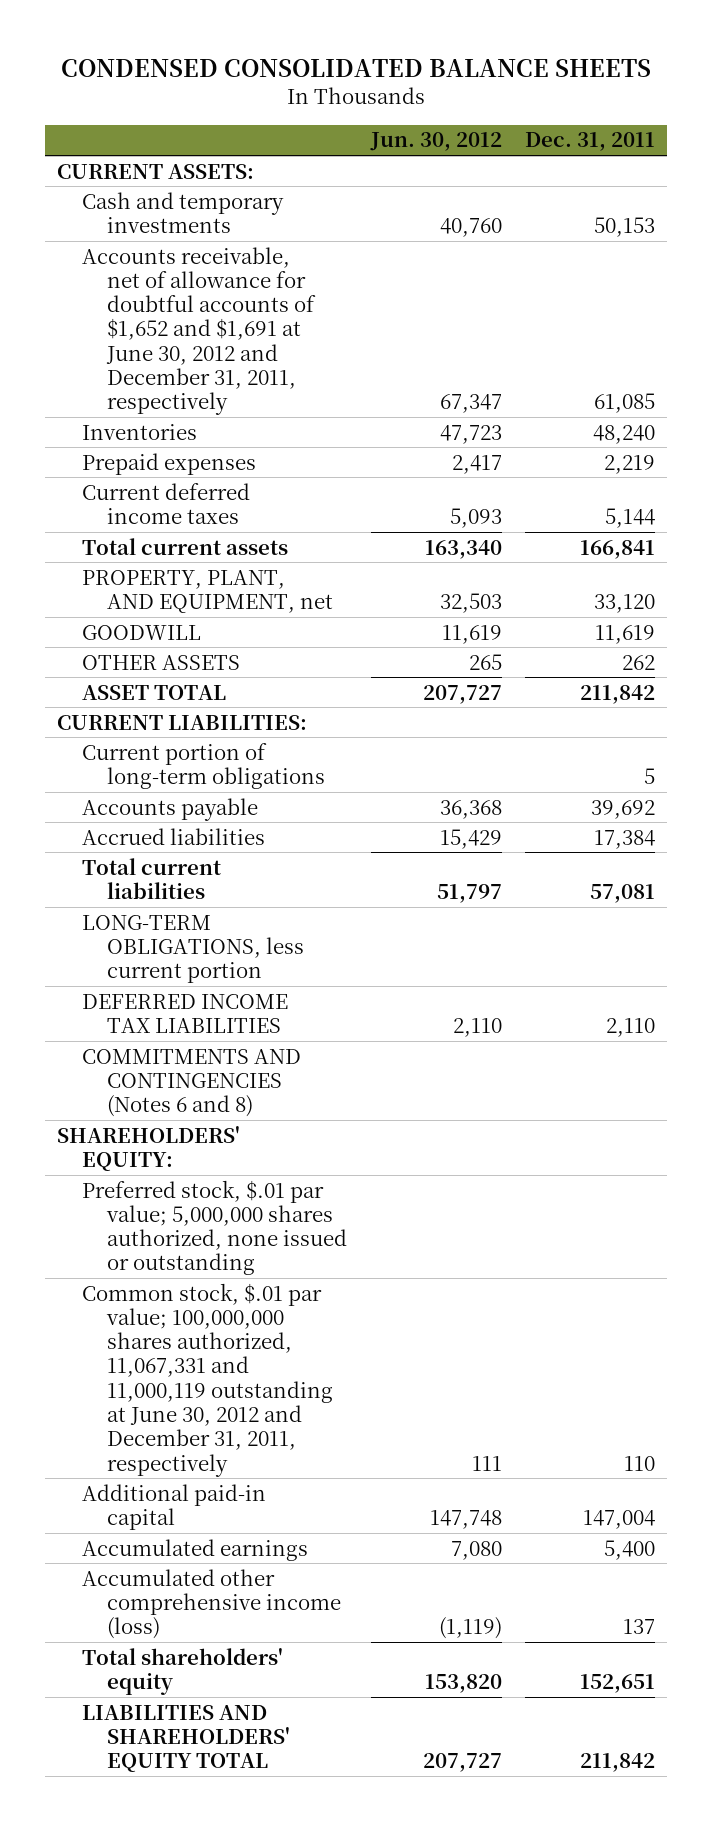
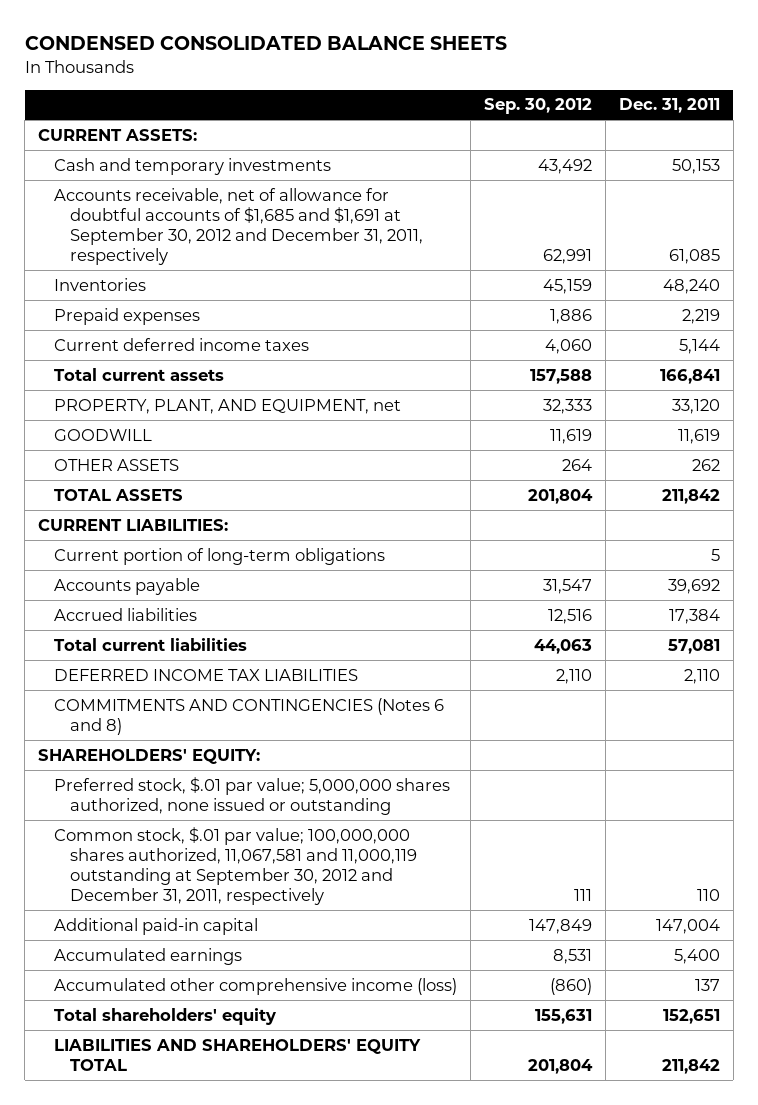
- | Jun. 30, 2012 | Dec. 31, 2011
+ | Sep. 30, 2012 | Dec. 31, 2011
- Accounts receivable, net of allowance for doubtful accounts of $1,652 and $1,691 at June 30, 2012 and December 31, 2011, respectively | 67,347 | 61,085
+ Accounts receivable, net of allowance for doubtful accounts of $1,685 and $1,691 at September 30, 2012 and December 31, 2011, respectively | 62,991 | 61,085
- ASSET TOTAL | 207,727 | 211,842
+ TOTAL ASSETS | 201,804 | 211,842
- LONG-TERM OBLIGATIONS, less current portion
- Common stock, $.01 par value; 100,000,000 shares authorized, 11,067,331 and 11,000,119 outstanding at June 30, 2012 and December 31, 2011, respectively | 111 | 110
+ Common stock, $.01 par value; 100,000,000 shares authorized, 11,067,581 and 11,000,119 outstanding at September 30, 2012 and December 31, 2011, respectively | 111 | 110

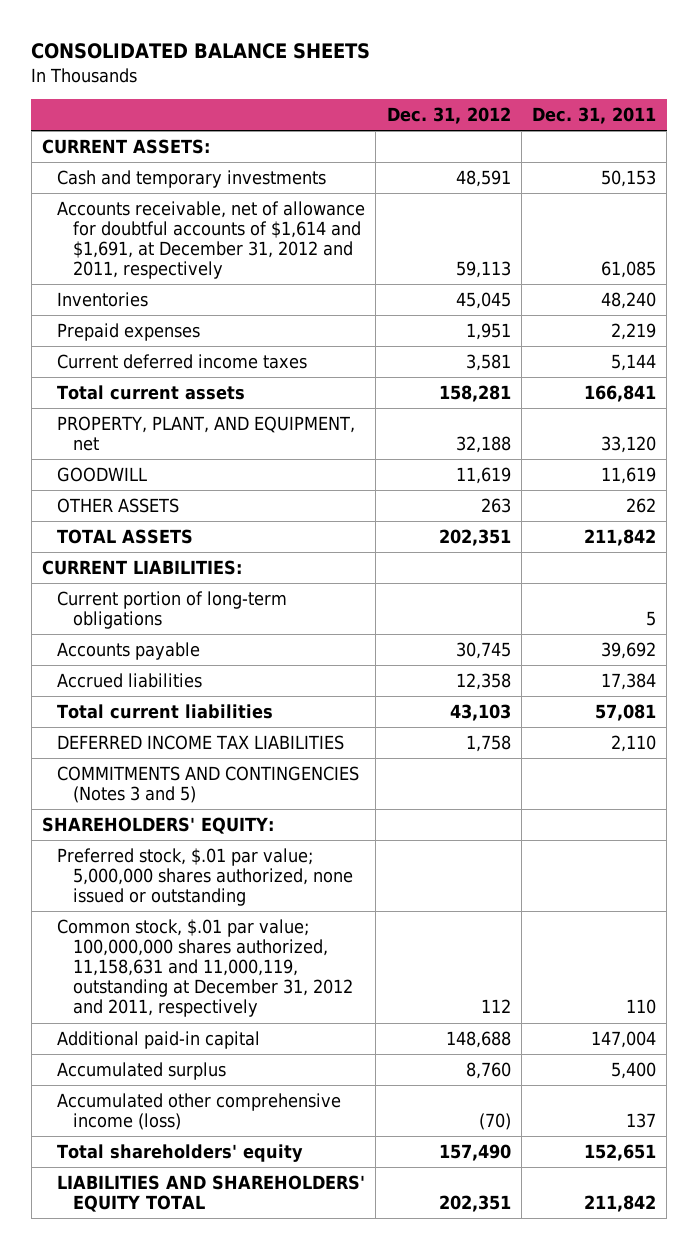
- CONDENSED CONSOLIDATED BALANCE SHEETS
+ CONSOLIDATED BALANCE SHEETS
- | Sep. 30, 2012 | Dec. 31, 2011
+ | Dec. 31, 2012 | Dec. 31, 2011
- Accounts receivable, net of allowance for doubtful accounts of $1,685 and $1,691 at September 30, 2012 and December 31, 2011, respectively | 62,991 | 61,085
+ Accounts receivable, net of allowance for doubtful accounts of $1,614 and $1,691, at December 31, 2012 and 2011, respectively | 59,113 | 61,085
- COMMITMENTS AND CONTINGENCIES (Notes 6 and 8)
+ COMMITMENTS AND CONTINGENCIES (Notes 3 and 5)
- Common stock, $.01 par value; 100,000,000 shares authorized, 11,067,581 and 11,000,119 outstanding at September 30, 2012 and December 31, 2011, respectively | 111 | 110
+ Common stock, $.01 par value; 100,000,000 shares authorized, 11,158,631 and 11,000,119, outstanding at December 31, 2012 and 2011, respectively | 112 | 110
- Accumulated earnings | 8,531 | 5,400
+ Accumulated surplus | 8,760 | 5,400

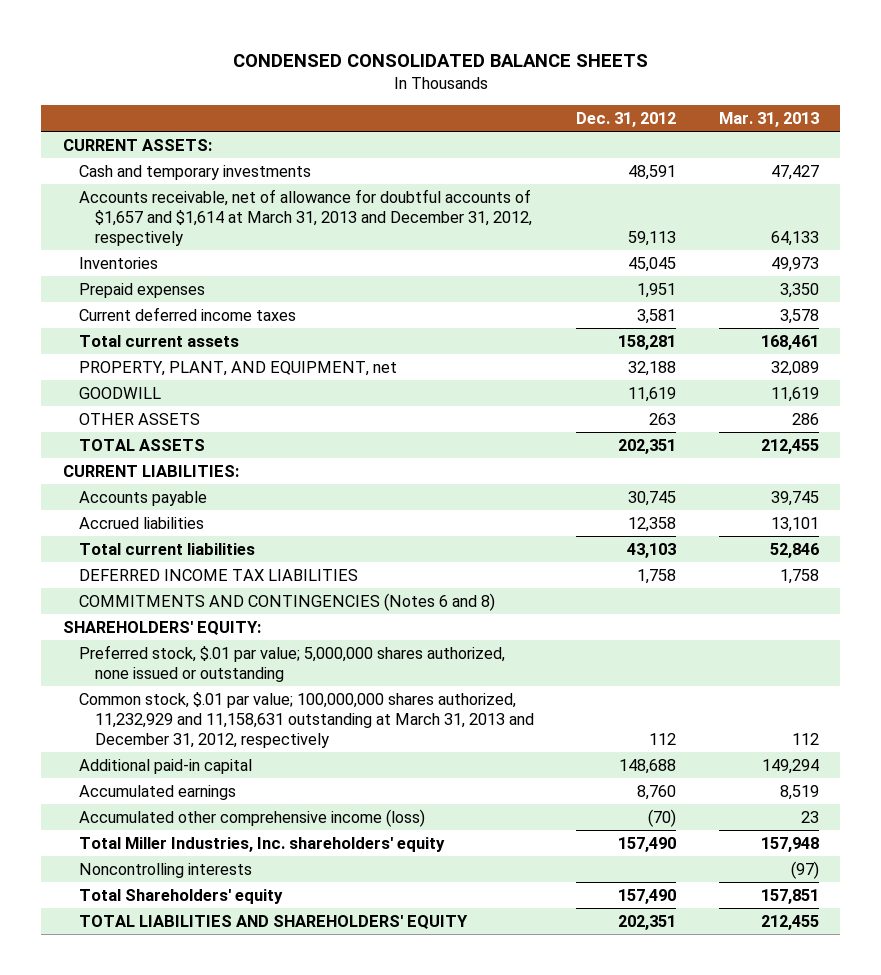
- CONSOLIDATED BALANCE SHEETS
+ CONDENSED CONSOLIDATED BALANCE SHEETS
- | Dec. 31, 2012 | Dec. 31, 2011
+ | Dec. 31, 2012 | Mar. 31, 2013
- Accounts receivable, net of allowance for doubtful accounts of $1,614 and $1,691, at December 31, 2012 and 2011, respectively | 59,113 | 61,085
+ Accounts receivable, net of allowance for doubtful accounts of $1,657 and $1,614 at March 31, 2013 and December 31, 2012, respectively | 59,113 | 64,133
- Current portion of long-term obligations | | 5
- COMMITMENTS AND CONTINGENCIES (Notes 3 and 5)
+ COMMITMENTS AND CONTINGENCIES (Notes 6 and 8)
- Common stock, $.01 par value; 100,000,000 shares authorized, 11,158,631 and 11,000,119, outstanding at December 31, 2012 and 2011, respectively | 112 | 110
+ Common stock, $.01 par value; 100,000,000 shares authorized, 11,232,929 and 11,158,631 outstanding at March 31, 2013 and December 31, 2012, respectively | 112 | 112
- Accumulated surplus | 8,760 | 5,400
+ Accumulated earnings | 8,760 | 8,519
- Total shareholders' equity | 157,490 | 152,651
- LIABILITIES AND SHAREHOLDERS' EQUITY TOTAL | 202,351 | 211,842
+ Total Miller Industries, Inc. shareholders' equity | 157,490 | 157,948
+ Noncontrolling interests | | (97)
+ Total Shareholders' equity | 157,490 | 157,851
+ TOTAL LIABILITIES AND SHAREHOLDERS' EQUITY | 202,351 | 212,455

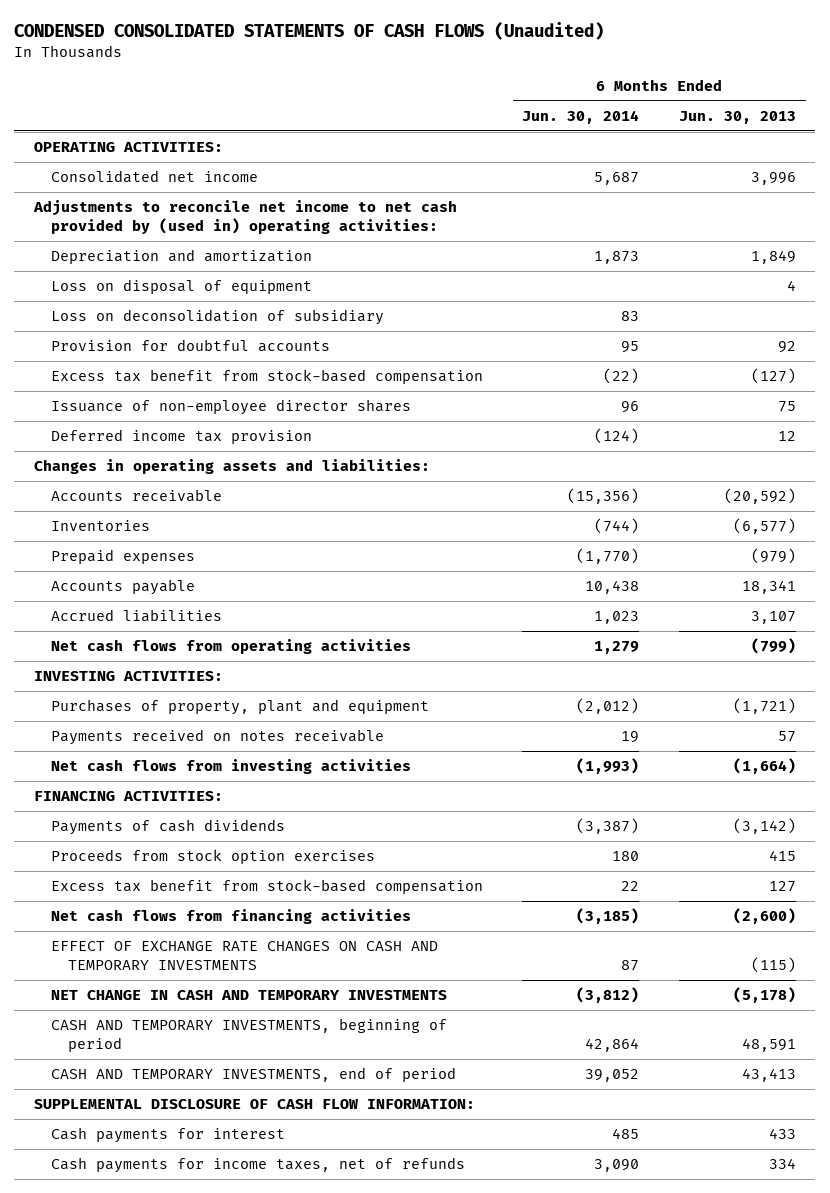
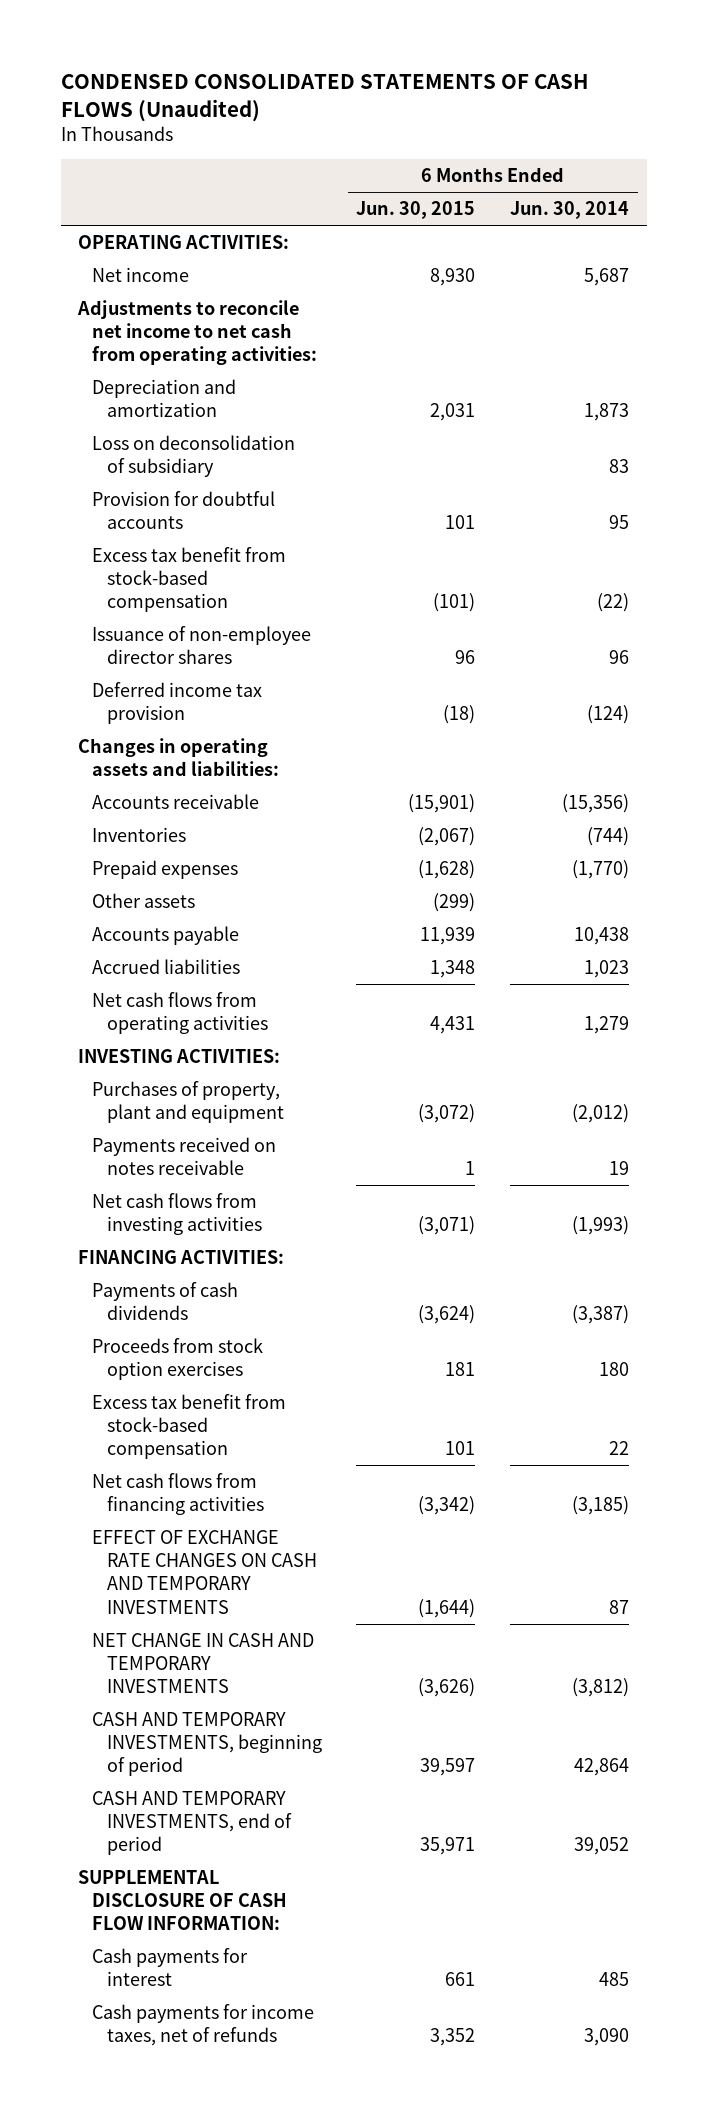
- | 6 Months Ended Jun. 30, 2014 | 6 Months Ended Jun. 30, 2013
+ | 6 Months Ended Jun. 30, 2015 | 6 Months Ended Jun. 30, 2014
- Consolidated net income | 5,687 | 3,996
- Adjustments to reconcile net income to net cash provided by (used in) operating activities:
+ Net income | 8,930 | 5,687
+ Adjustments to reconcile net income to net cash from operating activities:
- Loss on disposal of equipment | | 4
+ Other assets | (299) |

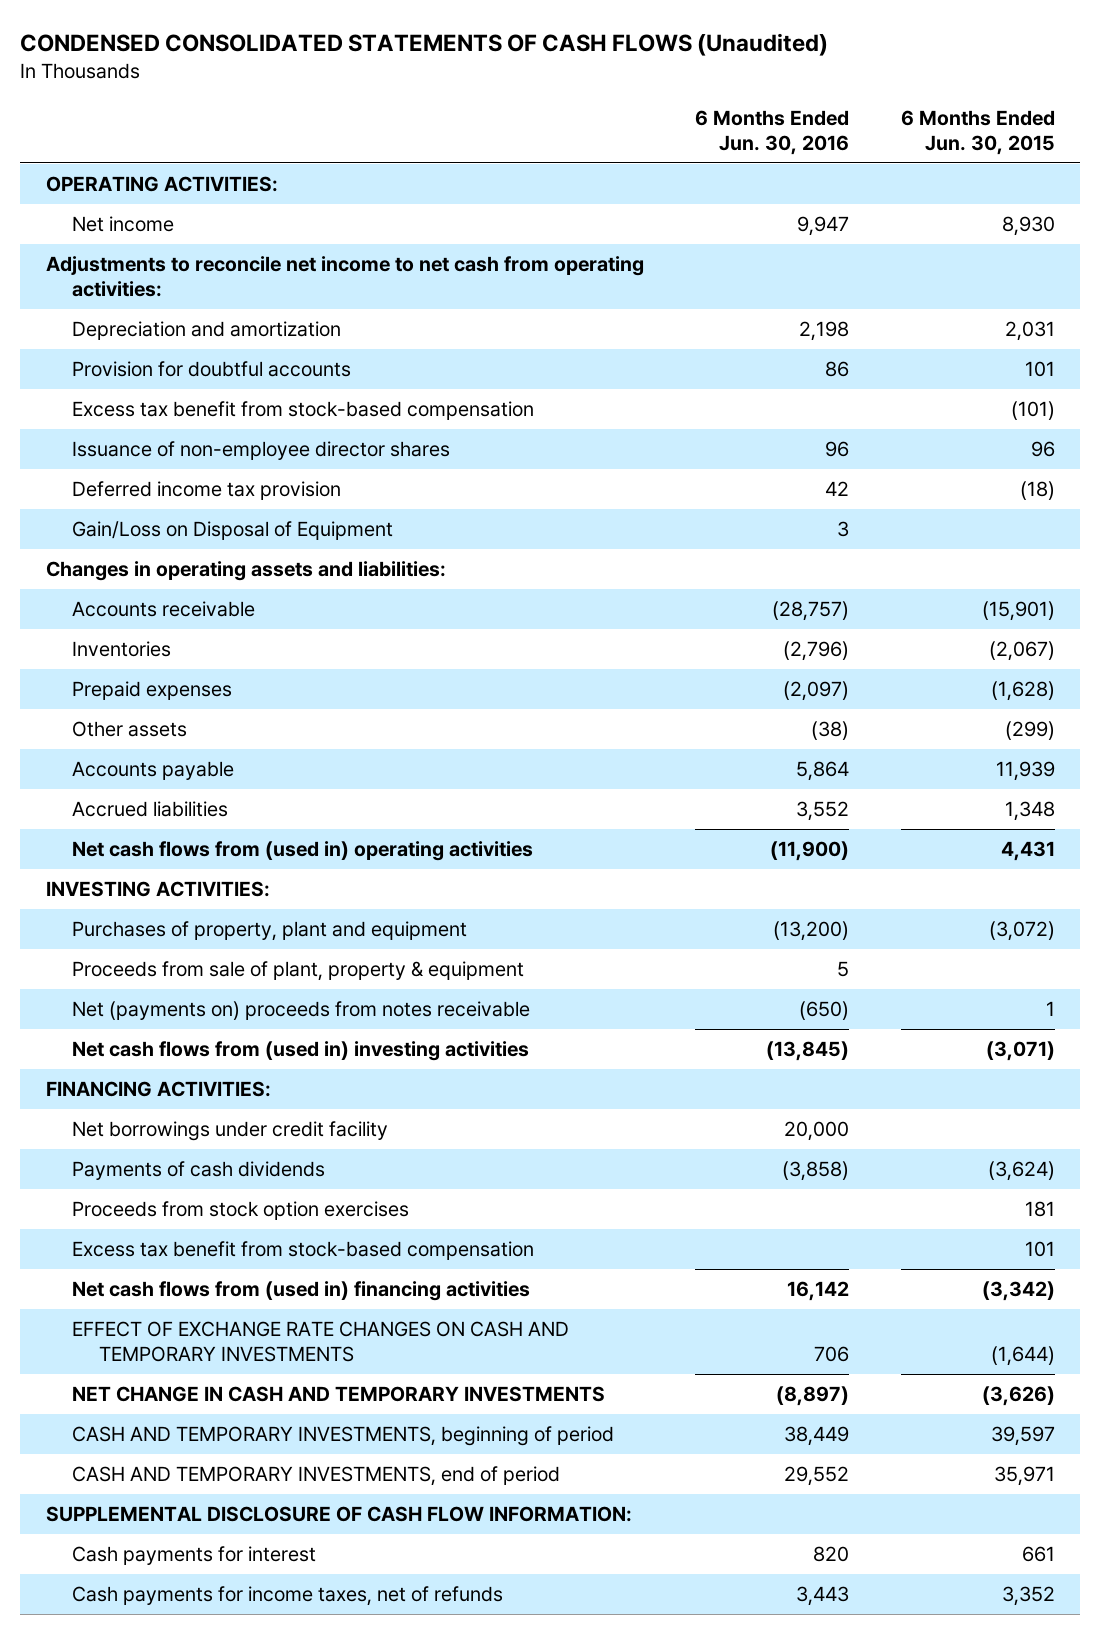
- | 6 Months Ended Jun. 30, 2015 | 6 Months Ended Jun. 30, 2014
+ | 6 Months Ended Jun. 30, 2016 | 6 Months Ended Jun. 30, 2015
- Loss on deconsolidation of subsidiary | | 83
+ Gain/Loss on Disposal of Equipment | 3 |
- Net cash flows from operating activities | 4,431 | 1,279
+ Net cash flows from (used in) operating activities | (11,900) | 4,431
- Payments received on notes receivable | 1 | 19
- Net cash flows from investing activities | (3,071) | (1,993)
+ Proceeds from sale of plant, property & equipment | 5 |
+ Net (payments on) proceeds from notes receivable | (650) | 1
+ Net cash flows from (used in) investing activities | (13,845) | (3,071)
+ Net borrowings under credit facility | 20,000 |
- Net cash flows from financing activities | (3,342) | (3,185)
+ Net cash flows from (used in) financing activities | 16,142 | (3,342)

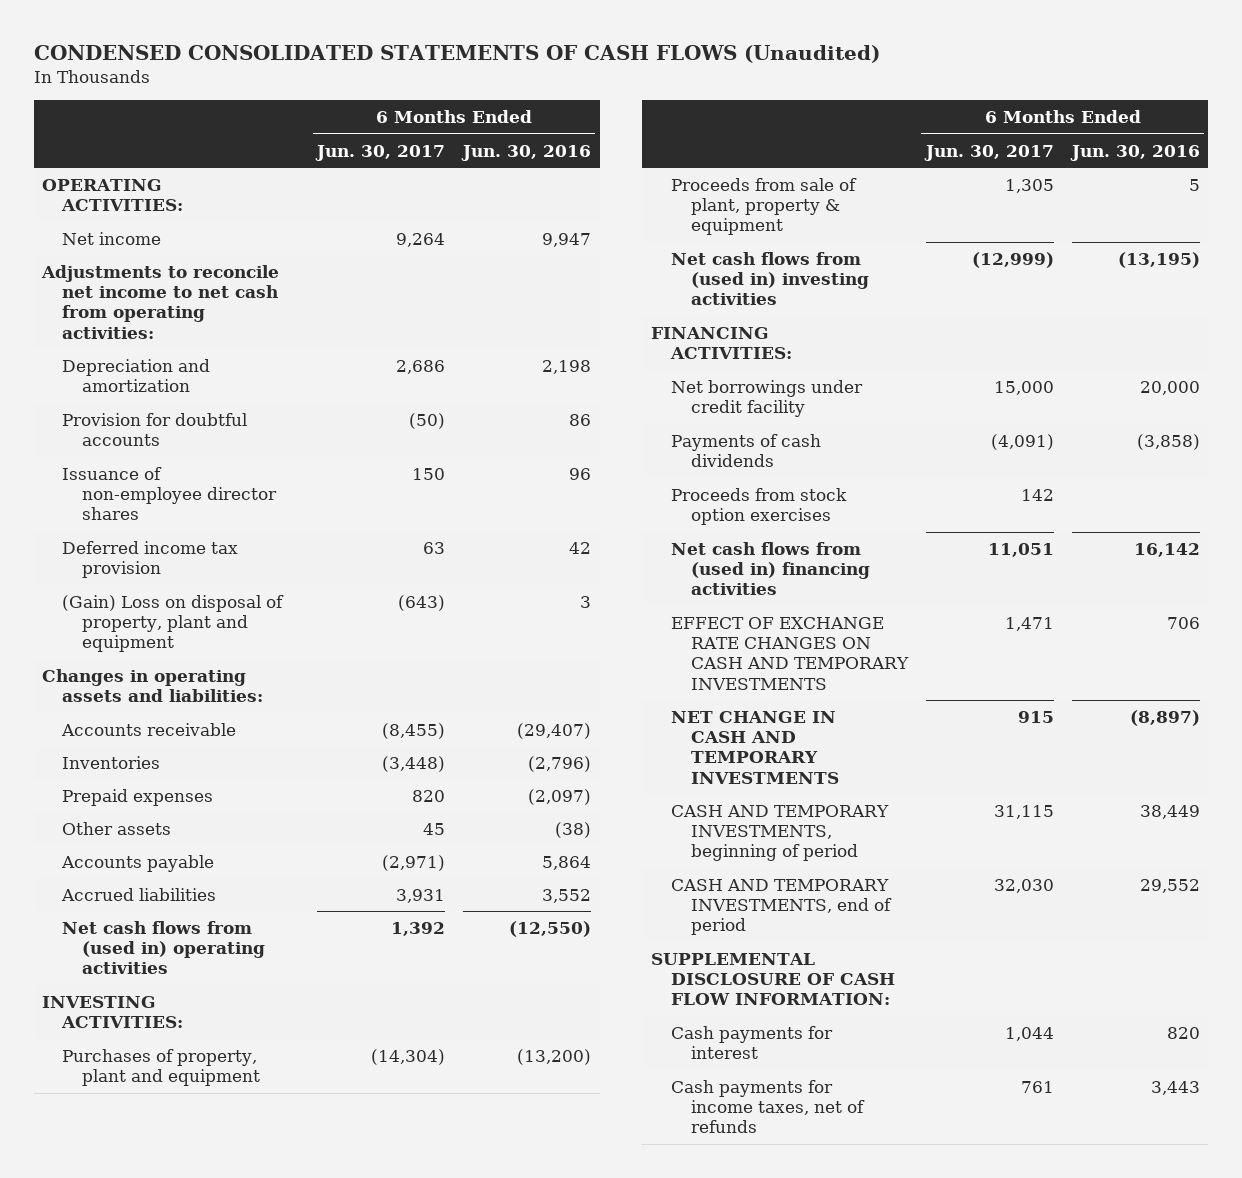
- | 6 Months Ended Jun. 30, 2016 | 6 Months Ended Jun. 30, 2015
+ | 6 Months Ended Jun. 30, 2017 | 6 Months Ended Jun. 30, 2016
- Excess tax benefit from stock-based compensation | | (101)
- Gain/Loss on Disposal of Equipment | 3 |
+ (Gain) Loss on disposal of property, plant and equipment | (643) | 3
- Accounts receivable | (28,757) | (15,901)
+ Accounts receivable | (8,455) | (29,407)
- Net cash flows from (used in) operating activities | (11,900) | 4,431
+ Net cash flows from (used in) operating activities | 1,392 | (12,550)
- Net (payments on) proceeds from notes receivable | (650) | 1
- Net cash flows from (used in) investing activities | (13,845) | (3,071)
+ Net cash flows from (used in) investing activities | (12,999) | (13,195)
- Excess tax benefit from stock-based compensation | | 101

